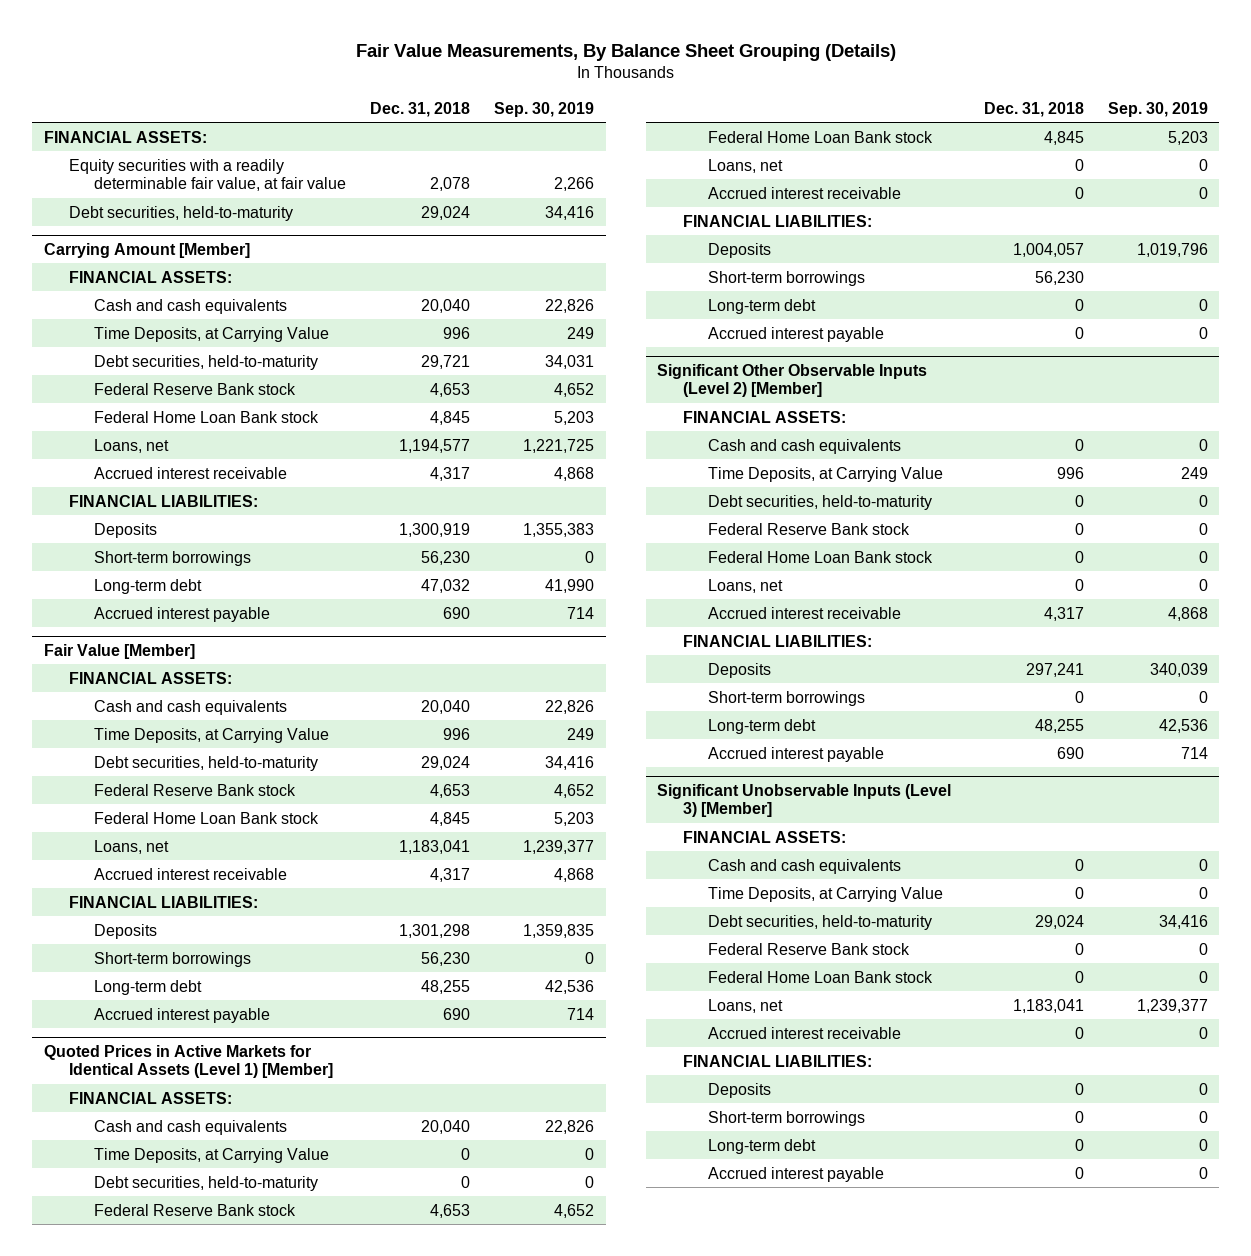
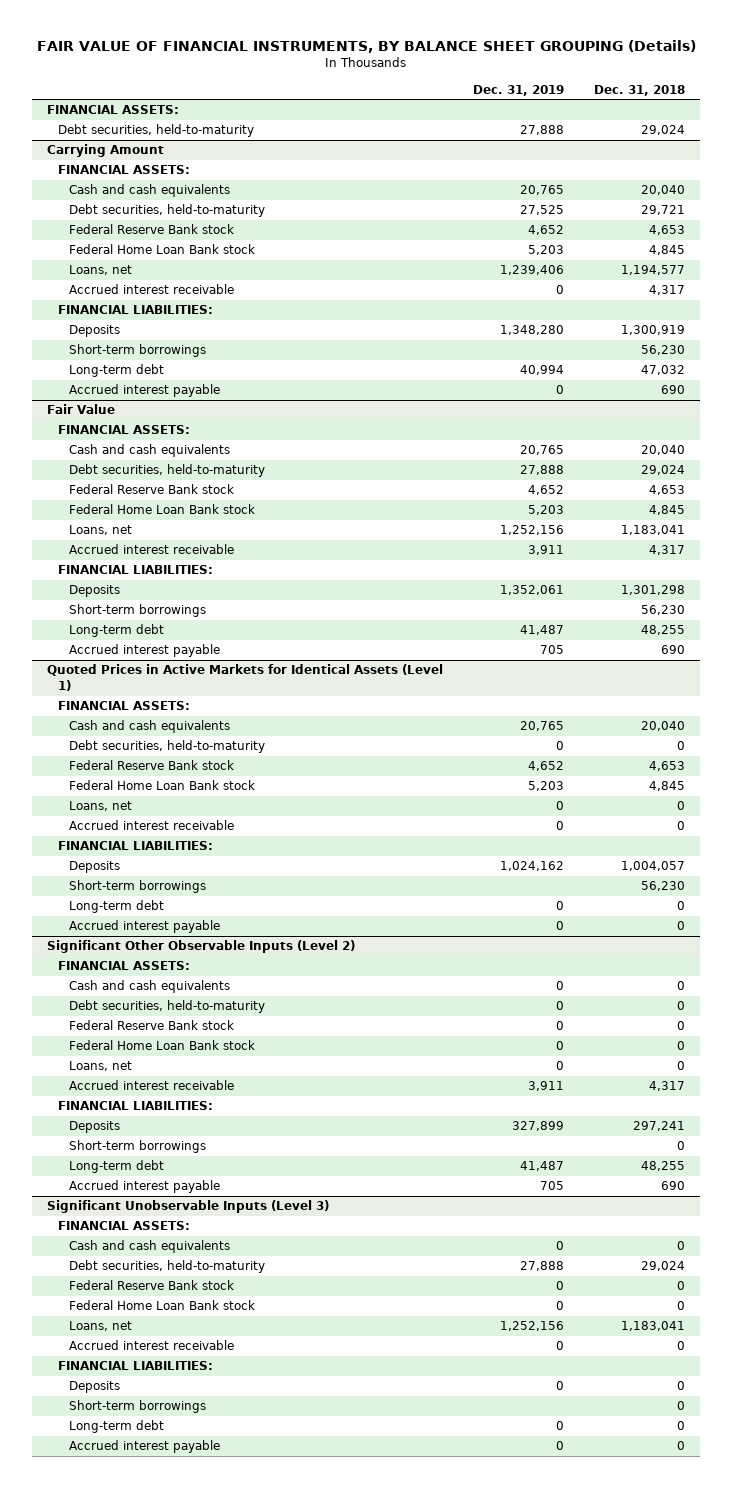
- Fair Value Measurements, By Balance Sheet Grouping (Details)
+ FAIR VALUE OF FINANCIAL INSTRUMENTS, BY BALANCE SHEET GROUPING (Details)
- | Dec. 31, 2018 | Sep. 30, 2019
+ | Dec. 31, 2019 | Dec. 31, 2018
- Equity securities with a readily determinable fair value, at fair value | 2,078 | 2,266
- Carrying Amount [Member]
+ Carrying Amount
- Time Deposits, at Carrying Value | 996 | 249
- Fair Value [Member]
+ Fair Value
- Time Deposits, at Carrying Value | 996 | 249
- Quoted Prices in Active Markets for Identical Assets (Level 1) [Member]
+ Quoted Prices in Active Markets for Identical Assets (Level 1)
- Time Deposits, at Carrying Value | 0 | 0
- Significant Other Observable Inputs (Level 2) [Member]
+ Significant Other Observable Inputs (Level 2)
- Time Deposits, at Carrying Value | 996 | 249
- Significant Unobservable Inputs (Level 3) [Member]
+ Significant Unobservable Inputs (Level 3)
- Time Deposits, at Carrying Value | 0 | 0

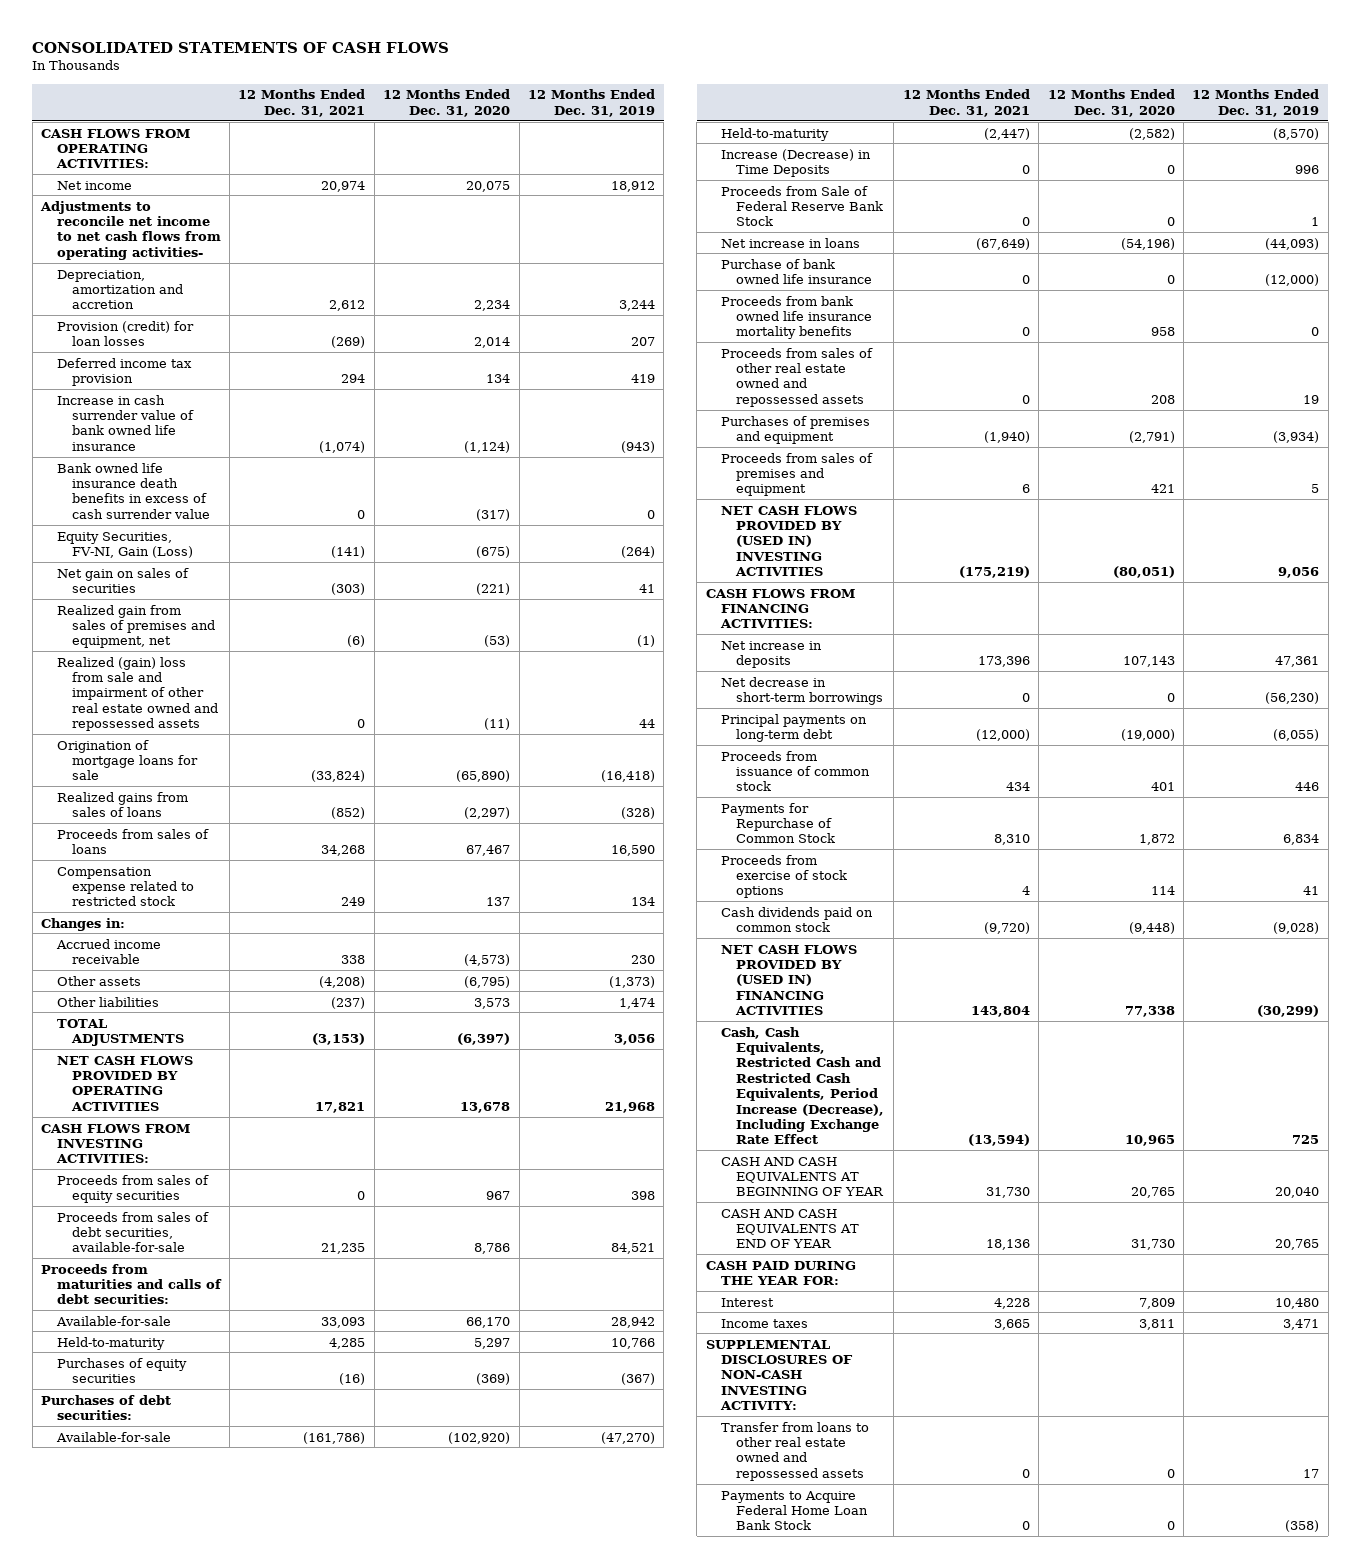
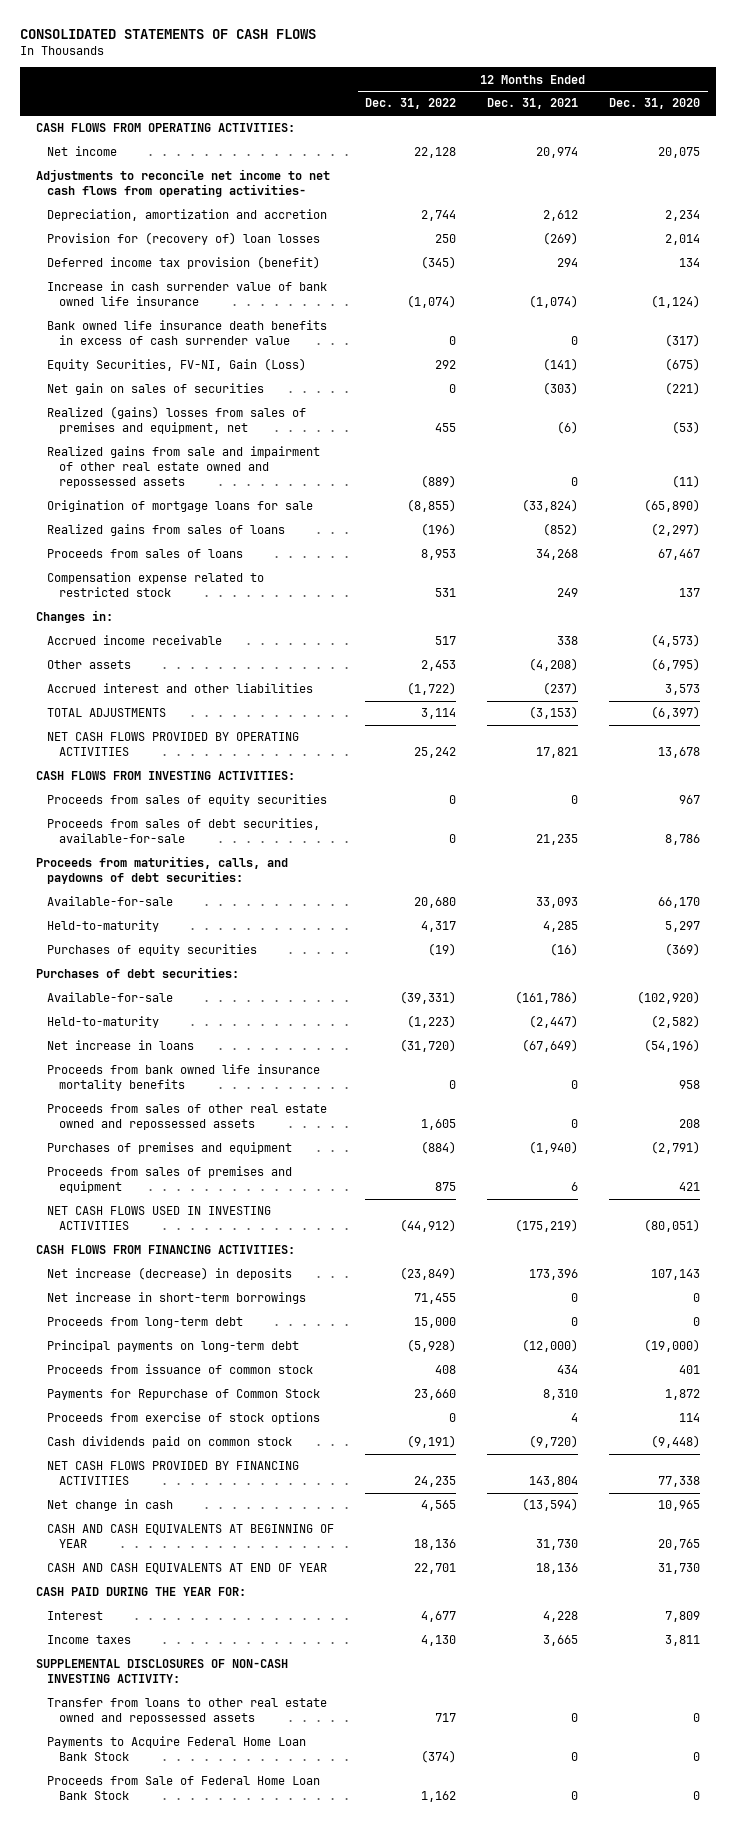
- | 12 Months Ended Dec. 31, 2021 | 12 Months Ended Dec. 31, 2020 | 12 Months Ended Dec. 31, 2019
+ | 12 Months Ended Dec. 31, 2022 | 12 Months Ended Dec. 31, 2021 | 12 Months Ended Dec. 31, 2020
- Provision (credit) for loan losses | (269) | 2,014 | 207
- Deferred income tax provision | 294 | 134 | 419
+ Provision for (recovery of) loan losses | 250 | (269) | 2,014
+ Deferred income tax provision (benefit) | (345) | 294 | 134
- Realized gain from sales of premises and equipment, net | (6) | (53) | (1)
- Realized (gain) loss from sale and impairment of other real estate owned and repossessed assets | 0 | (11) | 44
+ Realized (gains) losses from sales of premises and equipment, net | 455 | (6) | (53)
+ Realized gains from sale and impairment of other real estate owned and repossessed assets | (889) | 0 | (11)
- Other liabilities | (237) | 3,573 | 1,474
+ Accrued interest and other liabilities | (1,722) | (237) | 3,573
- Proceeds from maturities and calls of debt securities:
+ Proceeds from maturities, calls, and paydowns of debt securities:
- Increase (Decrease) in Time Deposits | 0 | 0 | 996
- Proceeds from Sale of Federal Reserve Bank Stock | 0 | 0 | 1
- Purchase of bank owned life insurance | 0 | 0 | (12,000)
- NET CASH FLOWS PROVIDED BY (USED IN) INVESTING ACTIVITIES | (175,219) | (80,051) | 9,056
+ NET CASH FLOWS USED IN INVESTING ACTIVITIES | (44,912) | (175,219) | (80,051)
- Net increase in deposits | 173,396 | 107,143 | 47,361
- Net decrease in short-term borrowings | 0 | 0 | (56,230)
+ Net increase (decrease) in deposits | (23,849) | 173,396 | 107,143
+ Net increase in short-term borrowings | 71,455 | 0 | 0
+ Proceeds from long-term debt | 15,000 | 0 | 0
- NET CASH FLOWS PROVIDED BY (USED IN) FINANCING ACTIVITIES | 143,804 | 77,338 | (30,299)
- Cash, Cash Equivalents, Restricted Cash and Restricted Cash Equivalents, Period Increase (Decrease), Including Exchange Rate Effect | (13,594) | 10,965 | 725
+ NET CASH FLOWS PROVIDED BY FINANCING ACTIVITIES | 24,235 | 143,804 | 77,338
+ Net change in cash | 4,565 | (13,594) | 10,965
+ Proceeds from Sale of Federal Home Loan Bank Stock | 1,162 | 0 | 0

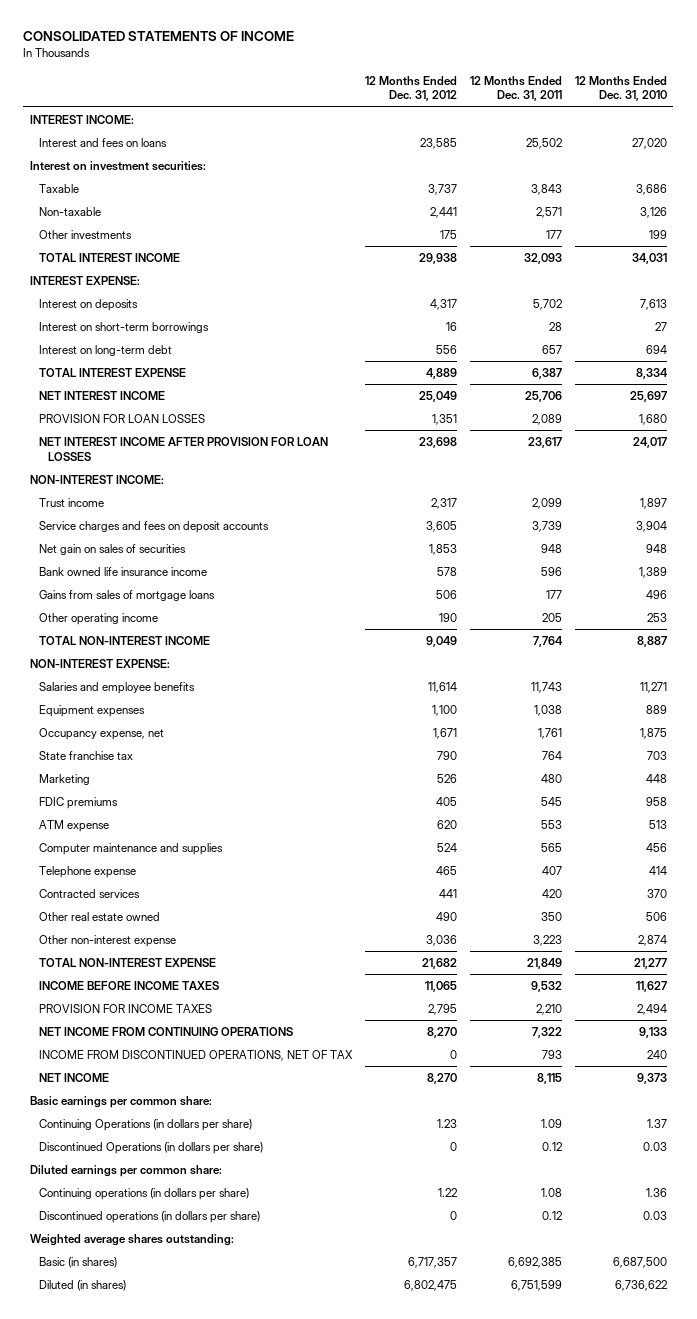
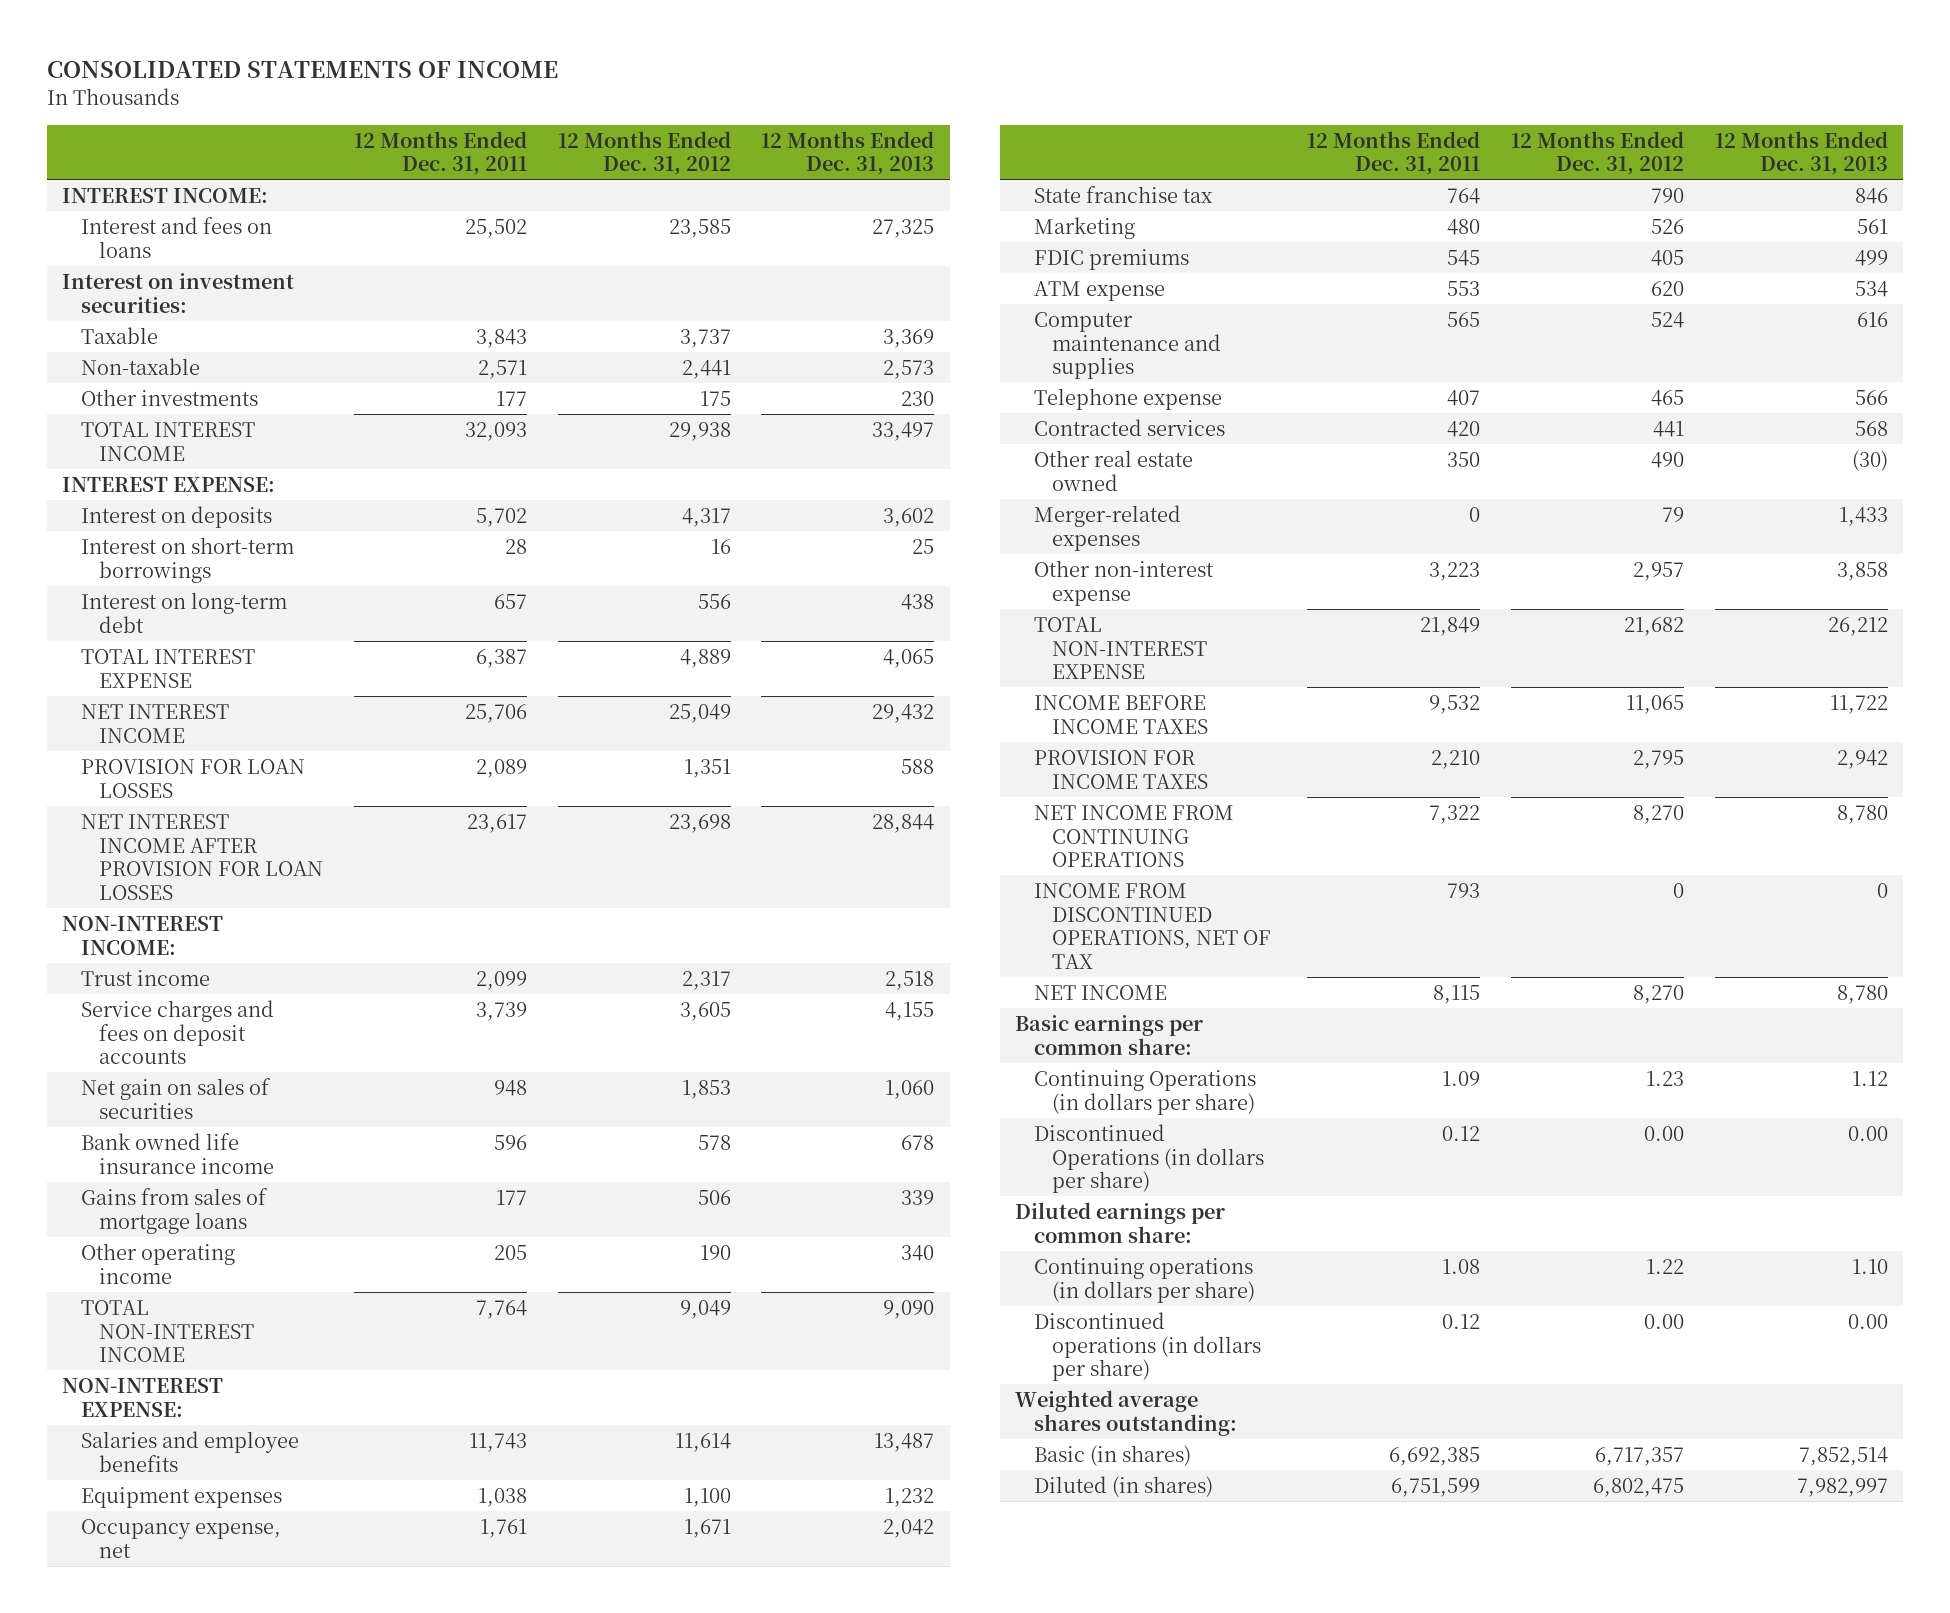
- | 12 Months Ended Dec. 31, 2012 | 12 Months Ended Dec. 31, 2011 | 12 Months Ended Dec. 31, 2010
+ | 12 Months Ended Dec. 31, 2011 | 12 Months Ended Dec. 31, 2012 | 12 Months Ended Dec. 31, 2013
- Other non-interest expense | 3,036 | 3,223 | 2,874
+ Merger-related expenses | 0 | 79 | 1,433
+ Other non-interest expense | 3,223 | 2,957 | 3,858
- Discontinued Operations (in dollars per share) | 0 | 0.12 | 0.03
+ Discontinued Operations (in dollars per share) | 0.12 | 0.00 | 0.00
- Discontinued operations (in dollars per share) | 0 | 0.12 | 0.03
+ Discontinued operations (in dollars per share) | 0.12 | 0.00 | 0.00

